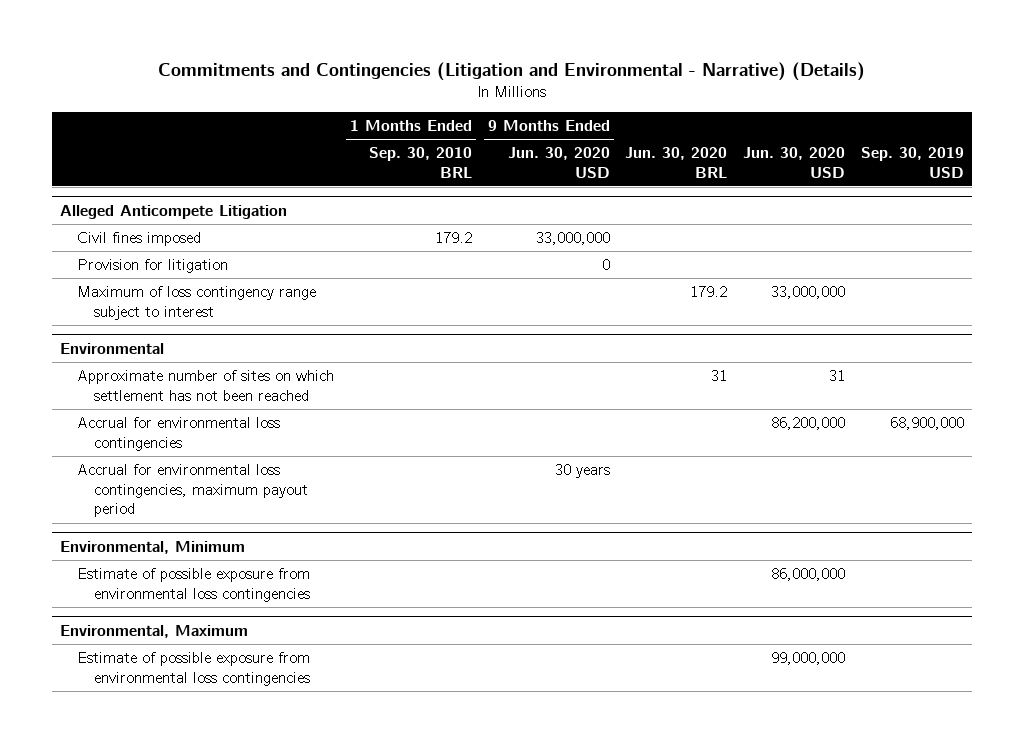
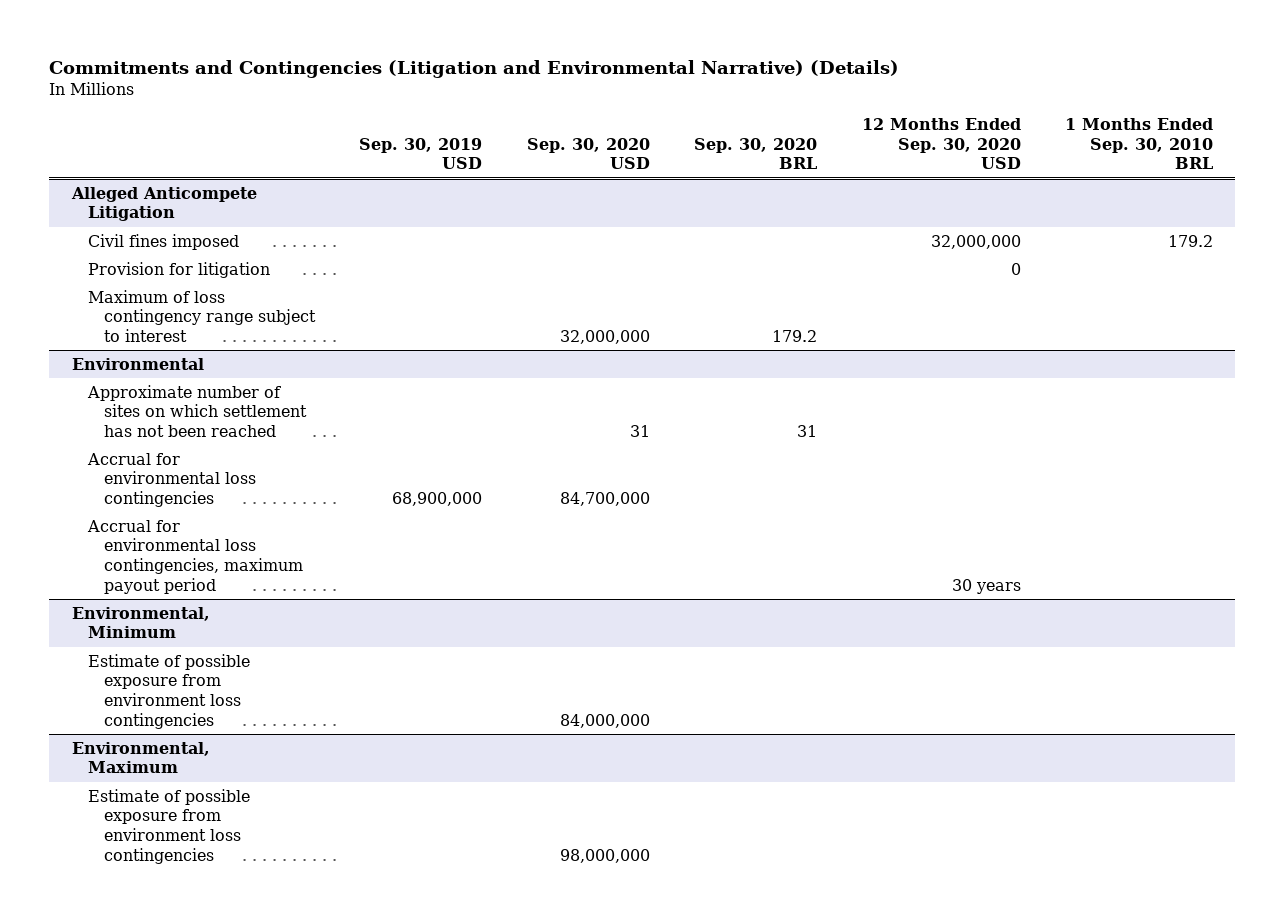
- Commitments and Contingencies (Litigation and Environmental - Narrative) (Details)
+ Commitments and Contingencies (Litigation and Environmental Narrative) (Details)
- | 1 Months Ended Sep. 30, 2010 BRL | 9 Months Ended Jun. 30, 2020 USD | Jun. 30, 2020 BRL | Jun. 30, 2020 USD | Sep. 30, 2019 USD
+ | Sep. 30, 2019 USD | Sep. 30, 2020 USD | Sep. 30, 2020 BRL | 12 Months Ended Sep. 30, 2020 USD | 1 Months Ended Sep. 30, 2010 BRL
@ Environmental, Minimum
- Estimate of possible exposure from environmental loss contingencies | | | | 86,000,000 |
+ Estimate of possible exposure from environment loss contingencies | | 84,000,000 | | |
@ Environmental, Maximum
- Estimate of possible exposure from environmental loss contingencies | | | | 99,000,000 |
+ Estimate of possible exposure from environment loss contingencies | | 98,000,000 | | |

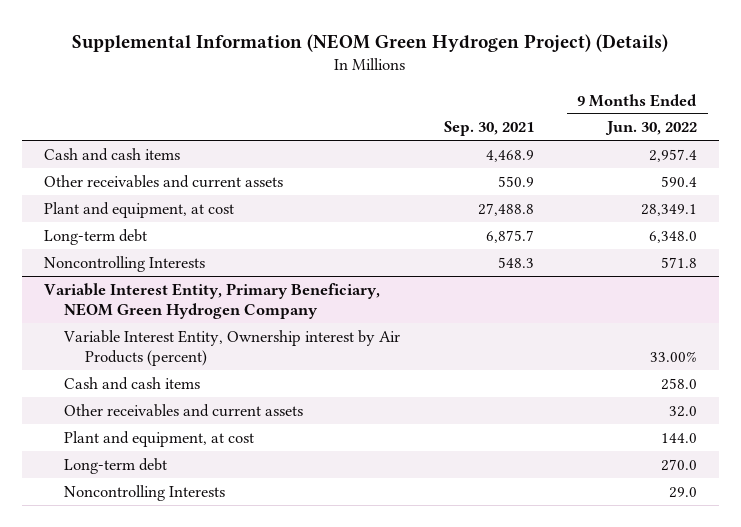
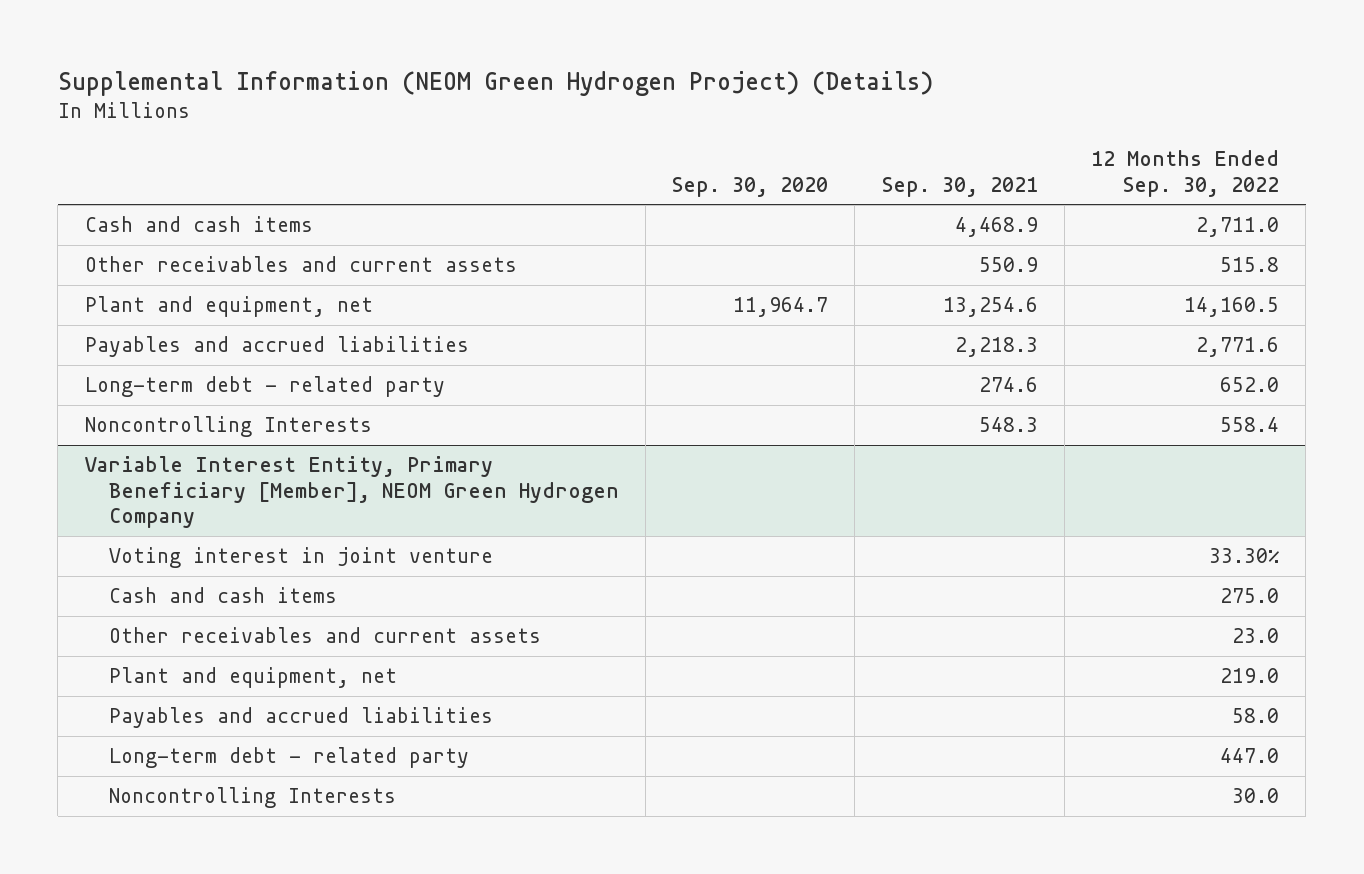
- | Sep. 30, 2021 | 9 Months Ended Jun. 30, 2022
+ | Sep. 30, 2020 | Sep. 30, 2021 | 12 Months Ended Sep. 30, 2022
- Plant and equipment, at cost | 27,488.8 | 28,349.1
- Long-term debt | 6,875.7 | 6,348.0
+ Plant and equipment, net | 11,964.7 | 13,254.6 | 14,160.5
+ Payables and accrued liabilities | | 2,218.3 | 2,771.6
+ Long-term debt - related party | | 274.6 | 652.0
- Variable Interest Entity, Primary Beneficiary, NEOM Green Hydrogen Company
- Variable Interest Entity, Ownership interest by Air Products (percent) | | 33.00%
+ Variable Interest Entity, Primary Beneficiary [Member], NEOM Green Hydrogen Company
+ Voting interest in joint venture | | | 33.30%
- Plant and equipment, at cost | | 144.0
- Long-term debt | | 270.0
+ Plant and equipment, net | | | 219.0
+ Payables and accrued liabilities | | | 58.0
+ Long-term debt - related party | | | 447.0

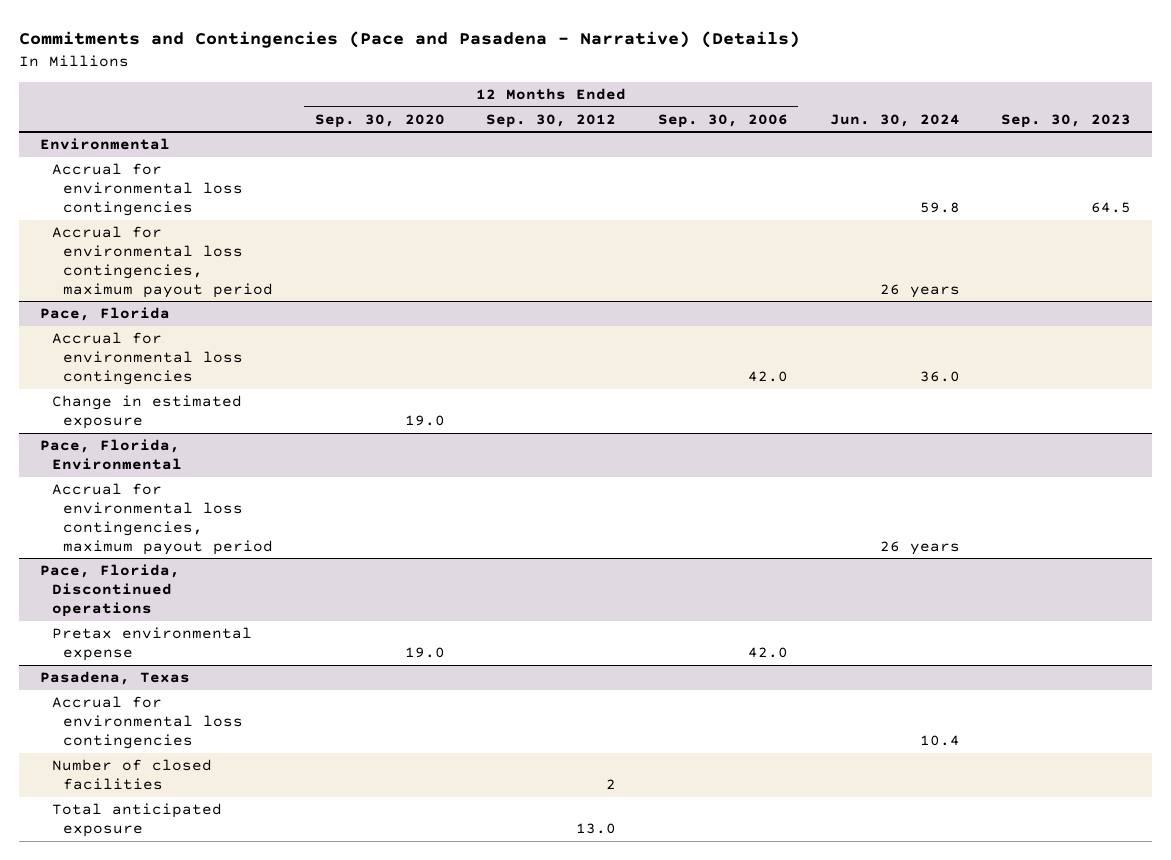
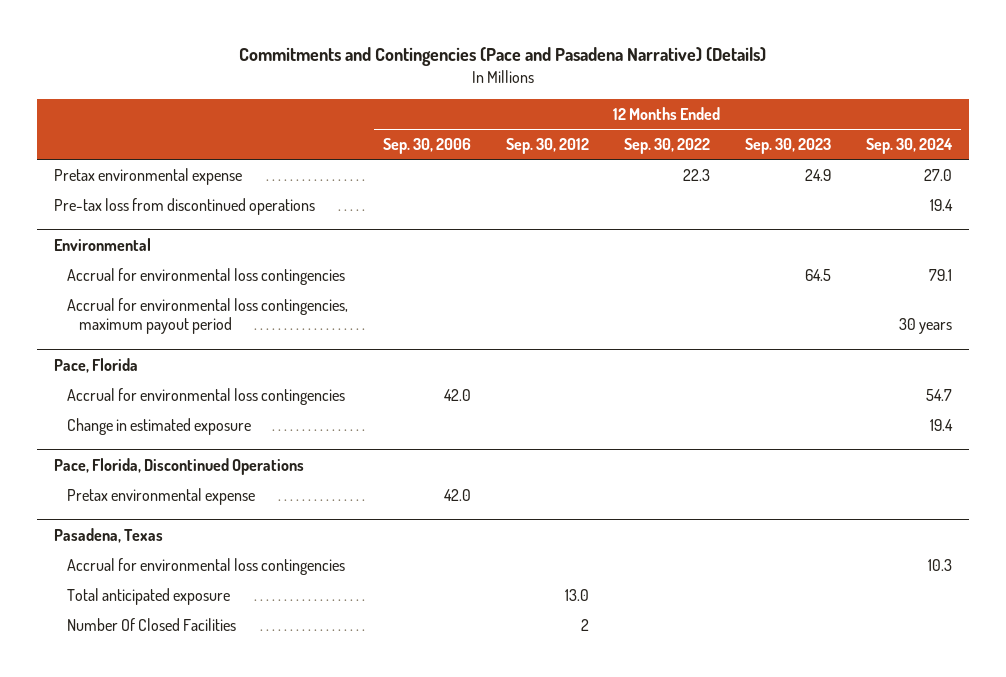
- Commitments and Contingencies (Pace and Pasadena - Narrative) (Details)
+ Commitments and Contingencies (Pace and Pasadena Narrative) (Details)
- | 12 Months Ended Sep. 30, 2020 | 12 Months Ended Sep. 30, 2012 | 12 Months Ended Sep. 30, 2006 | Jun. 30, 2024 | Sep. 30, 2023
+ | 12 Months Ended Sep. 30, 2006 | 12 Months Ended Sep. 30, 2012 | 12 Months Ended Sep. 30, 2022 | 12 Months Ended Sep. 30, 2023 | 12 Months Ended Sep. 30, 2024
+ Pretax environmental expense | | | 22.3 | 24.9 | 27.0
+ Pre-tax loss from discontinued operations | | | | | 19.4
- Pace, Florida, Environmental
- Accrual for environmental loss contingencies, maximum payout period | | | | 26 years |
- Pace, Florida, Discontinued operations
+ Pace, Florida, Discontinued Operations
@ Pasadena, Texas
- Number of closed facilities | | 2 | | |
+ Number Of Closed Facilities | | 2 | | |

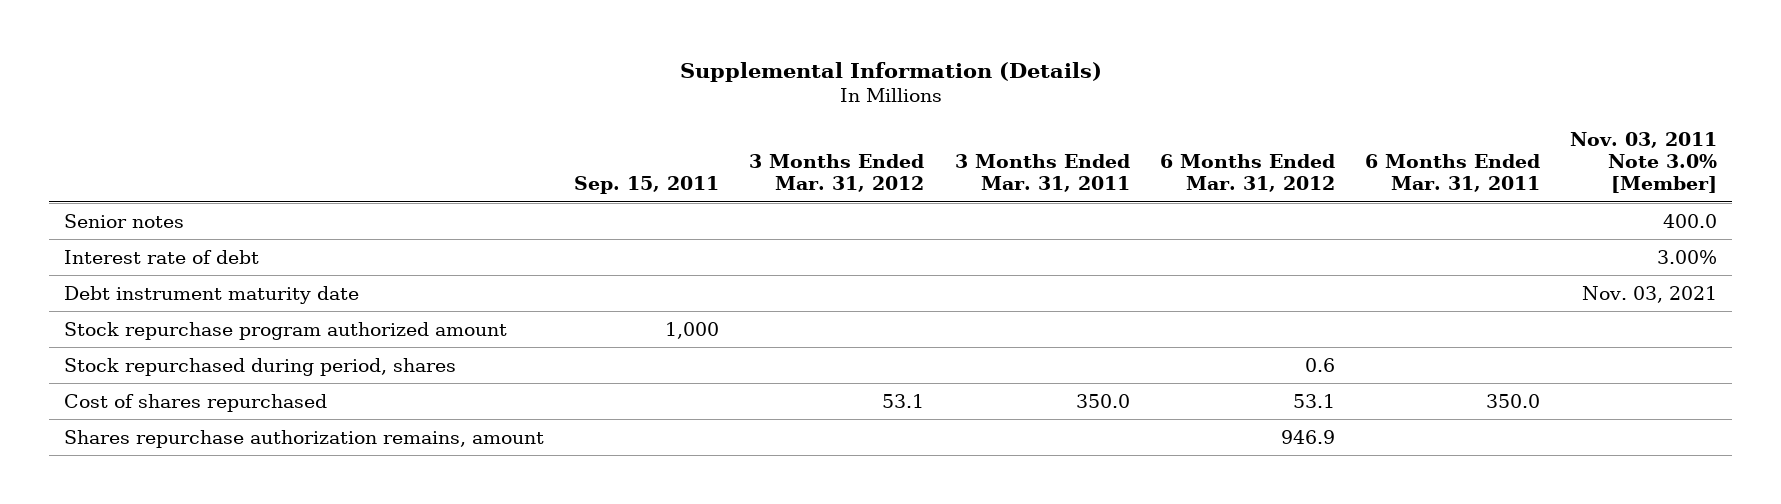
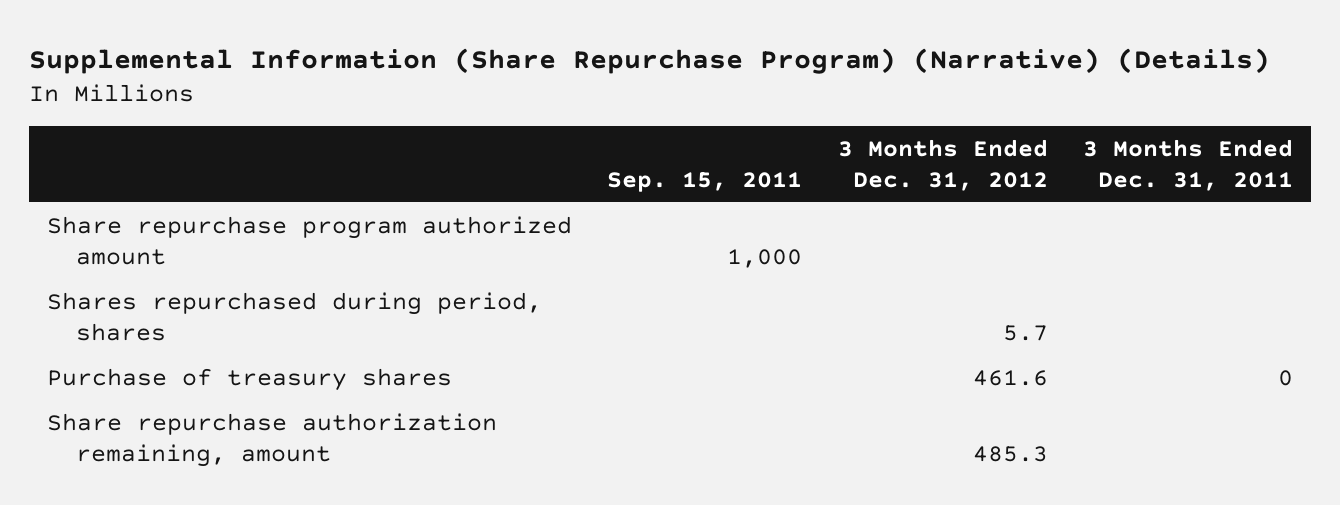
- Supplemental Information (Details)
+ Supplemental Information (Share Repurchase Program) (Narrative) (Details)
- | Sep. 15, 2011 | 3 Months Ended Mar. 31, 2012 | 3 Months Ended Mar. 31, 2011 | 6 Months Ended Mar. 31, 2012 | 6 Months Ended Mar. 31, 2011 | Nov. 03, 2011 Note 3.0% [Member]
+ | Sep. 15, 2011 | 3 Months Ended Dec. 31, 2012 | 3 Months Ended Dec. 31, 2011
- Senior notes | | | | | | 400.0
- Interest rate of debt | | | | | | 3.00%
- Debt instrument maturity date | | | | | | Nov. 03, 2021
- Stock repurchase program authorized amount | 1,000 | | | | |
- Stock repurchased during period, shares | | | | 0.6 | |
- Cost of shares repurchased | | 53.1 | 350.0 | 53.1 | 350.0 |
- Shares repurchase authorization remains, amount | | | | 946.9 | |
+ Share repurchase program authorized amount | 1,000 | |
+ Shares repurchased during period, shares | | 5.7 |
+ Purchase of treasury shares | | 461.6 | 0
+ Share repurchase authorization remaining, amount | | 485.3 |

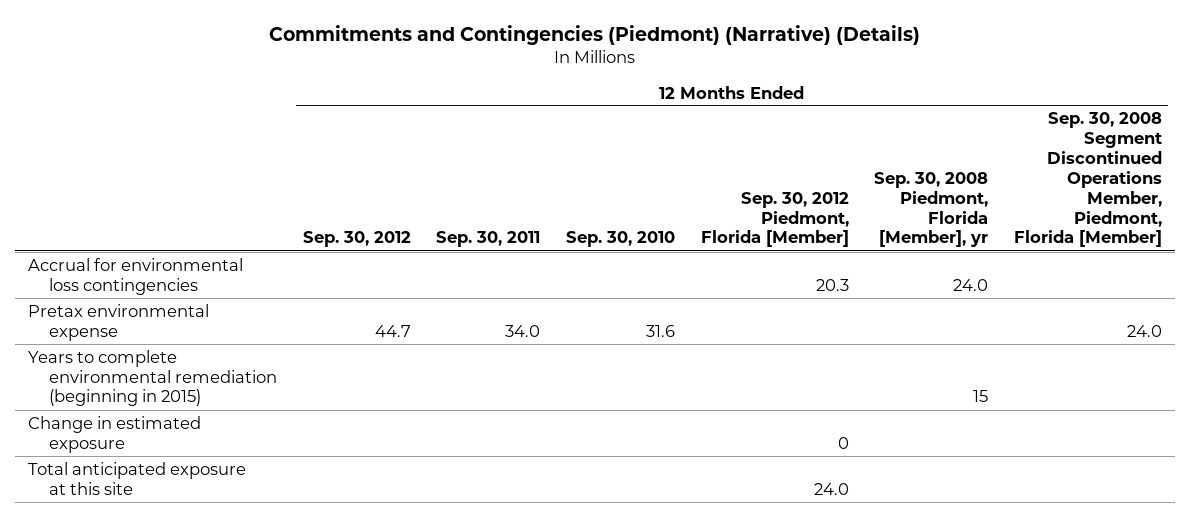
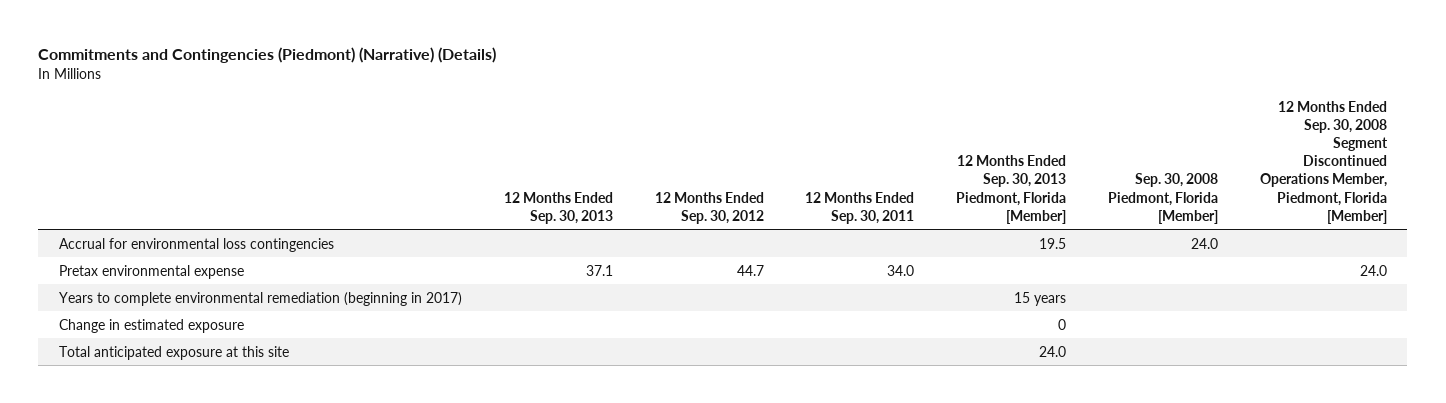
- | 12 Months Ended Sep. 30, 2012 | 12 Months Ended Sep. 30, 2011 | 12 Months Ended Sep. 30, 2010 | 12 Months Ended Sep. 30, 2012 Piedmont, Florida [Member] | 12 Months Ended Sep. 30, 2008 Piedmont, Florida [Member], yr | 12 Months Ended Sep. 30, 2008 Segment Discontinued Operations Member, Piedmont, Florida [Member]
+ | 12 Months Ended Sep. 30, 2013 | 12 Months Ended Sep. 30, 2012 | 12 Months Ended Sep. 30, 2011 | 12 Months Ended Sep. 30, 2013 Piedmont, Florida [Member] | Sep. 30, 2008 Piedmont, Florida [Member] | 12 Months Ended Sep. 30, 2008 Segment Discontinued Operations Member, Piedmont, Florida [Member]
- Years to complete environmental remediation (beginning in 2015) | | | | | 15 |
+ Years to complete environmental remediation (beginning in 2017) | | | | 15 years | |

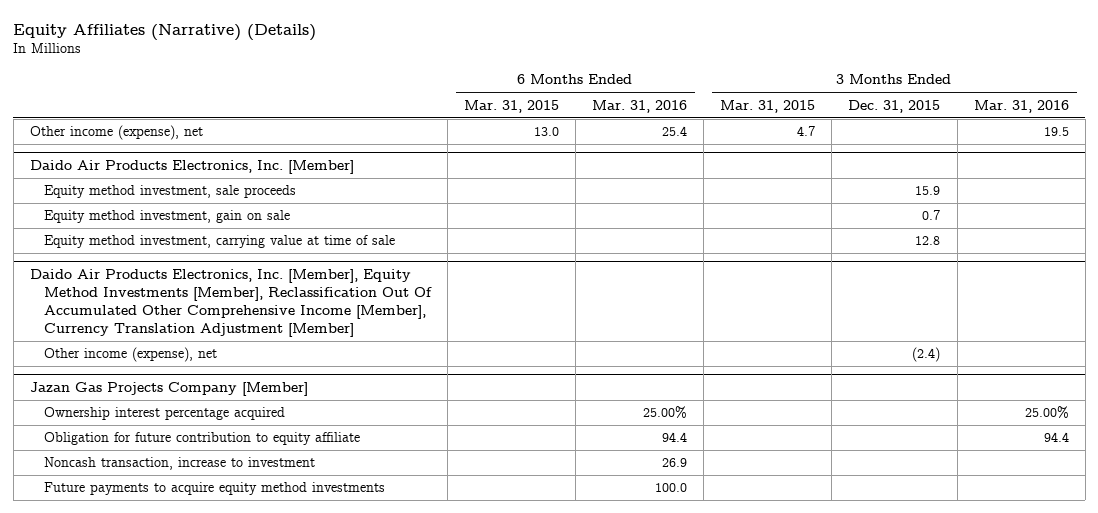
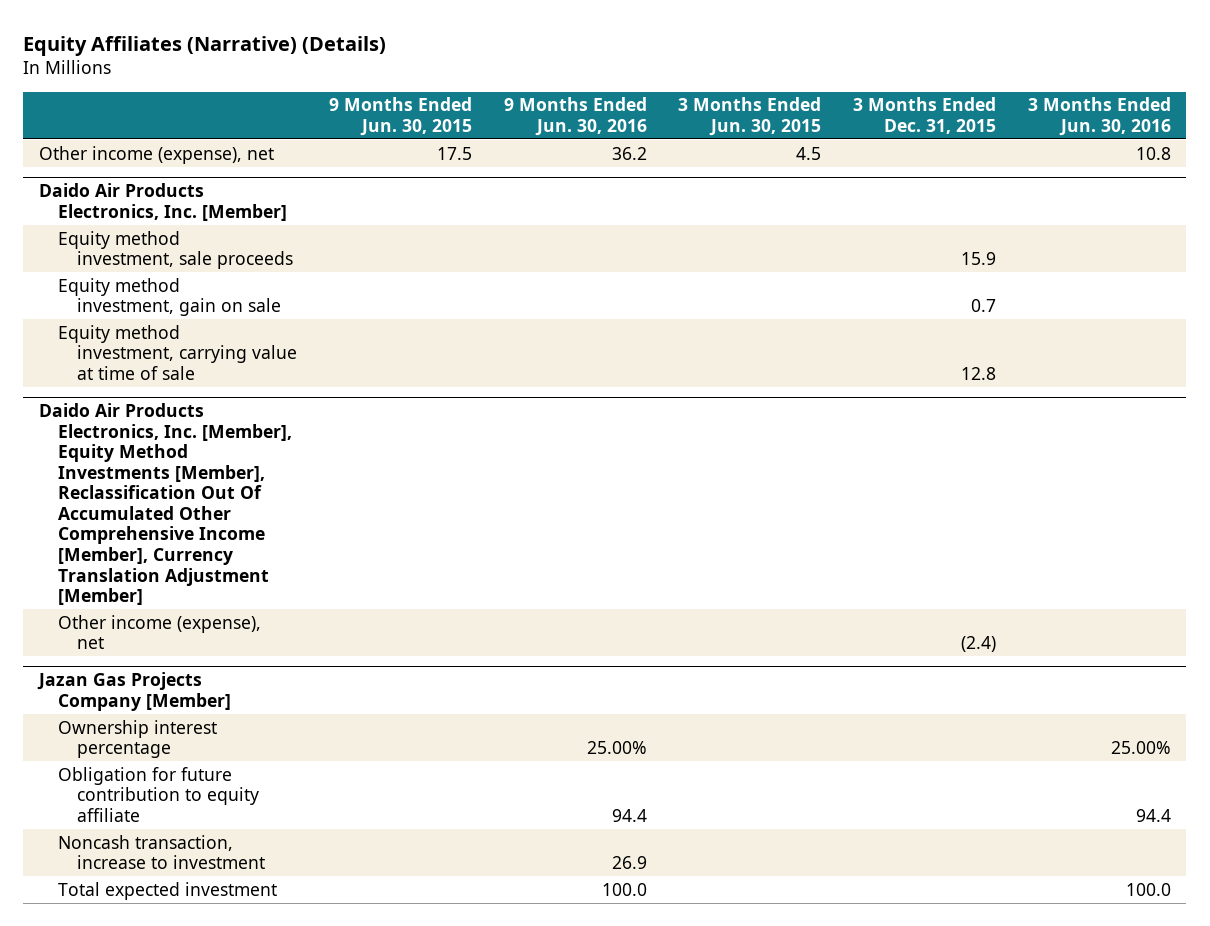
- | 6 Months Ended Mar. 31, 2015 | 6 Months Ended Mar. 31, 2016 | 3 Months Ended Mar. 31, 2015 | 3 Months Ended Dec. 31, 2015 | 3 Months Ended Mar. 31, 2016
+ | 9 Months Ended Jun. 30, 2015 | 9 Months Ended Jun. 30, 2016 | 3 Months Ended Jun. 30, 2015 | 3 Months Ended Dec. 31, 2015 | 3 Months Ended Jun. 30, 2016
@ Jazan Gas Projects Company [Member]
- Ownership interest percentage acquired | | 25.00% | | | 25.00%
+ Ownership interest percentage | | 25.00% | | | 25.00%
- Future payments to acquire equity method investments | | 100.0 | | |
+ Total expected investment | | 100.0 | | | 100.0

